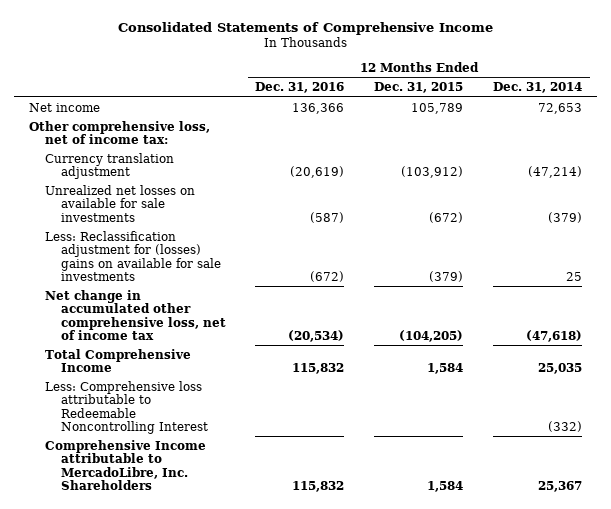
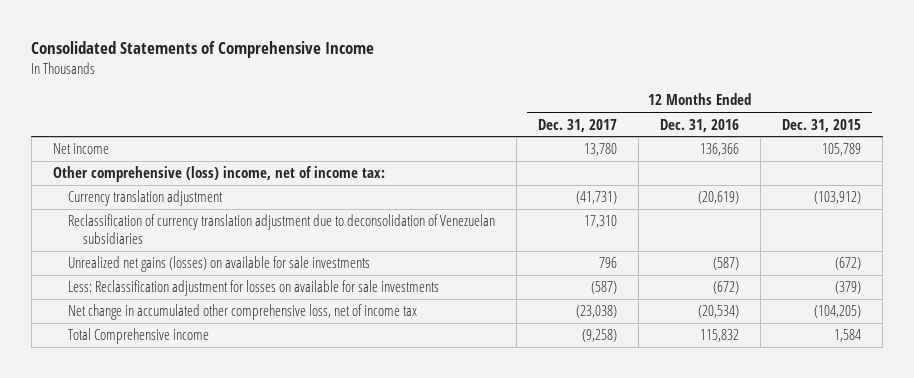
- | 12 Months Ended Dec. 31, 2016 | 12 Months Ended Dec. 31, 2015 | 12 Months Ended Dec. 31, 2014
+ | 12 Months Ended Dec. 31, 2017 | 12 Months Ended Dec. 31, 2016 | 12 Months Ended Dec. 31, 2015
- Other comprehensive loss, net of income tax:
+ Other comprehensive (loss) income, net of income tax:
- Unrealized net losses on available for sale investments | (587) | (672) | (379)
- Less: Reclassification adjustment for (losses) gains on available for sale investments | (672) | (379) | 25
+ Reclassification of currency translation adjustment due to deconsolidation of Venezuelan subsidiaries | 17,310 | |
+ Unrealized net gains (losses) on available for sale investments | 796 | (587) | (672)
+ Less: Reclassification adjustment for losses on available for sale investments | (587) | (672) | (379)
- Total Comprehensive Income | 115,832 | 1,584 | 25,035
- Less: Comprehensive loss attributable to Redeemable Noncontrolling Interest | | | (332)
- Comprehensive Income attributable to MercadoLibre, Inc. Shareholders | 115,832 | 1,584 | 25,367
+ Total Comprehensive income | (9,258) | 115,832 | 1,584

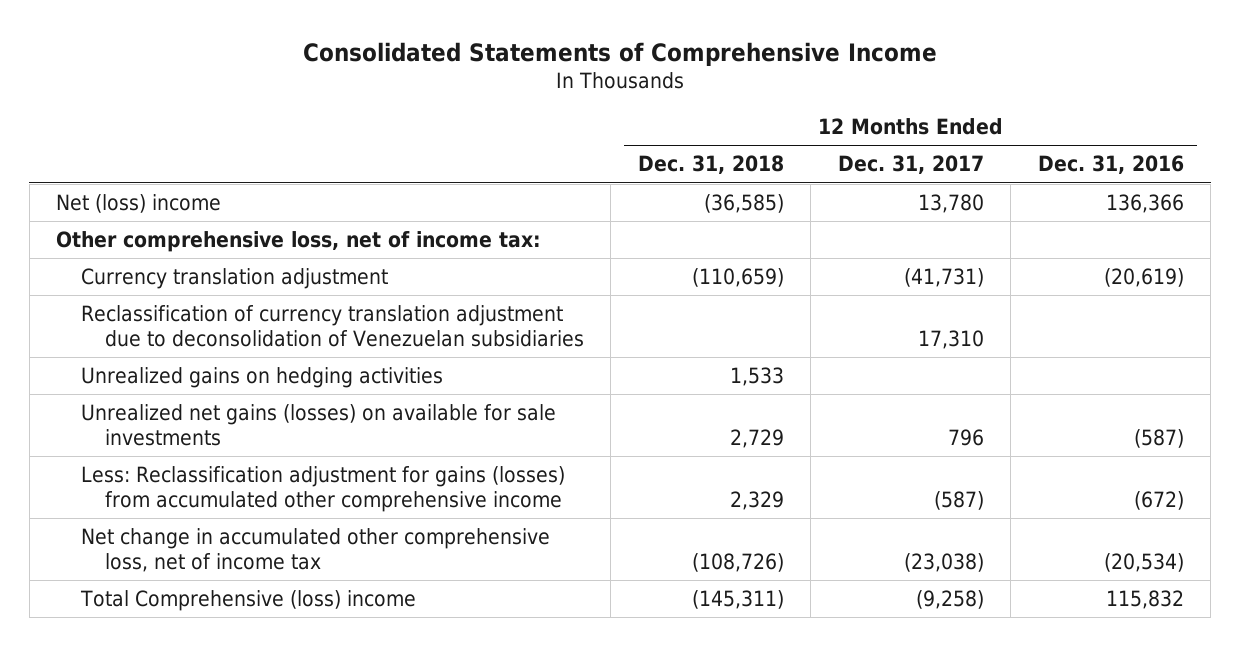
- | 12 Months Ended Dec. 31, 2017 | 12 Months Ended Dec. 31, 2016 | 12 Months Ended Dec. 31, 2015
+ | 12 Months Ended Dec. 31, 2018 | 12 Months Ended Dec. 31, 2017 | 12 Months Ended Dec. 31, 2016
- Net income | 13,780 | 136,366 | 105,789
- Other comprehensive (loss) income, net of income tax:
+ Net (loss) income | (36,585) | 13,780 | 136,366
+ Other comprehensive loss, net of income tax:
+ Unrealized gains on hedging activities | 1,533 | |
- Less: Reclassification adjustment for losses on available for sale investments | (587) | (672) | (379)
+ Less: Reclassification adjustment for gains (losses) from accumulated other comprehensive income | 2,329 | (587) | (672)
- Total Comprehensive income | (9,258) | 115,832 | 1,584
+ Total Comprehensive (loss) income | (145,311) | (9,258) | 115,832

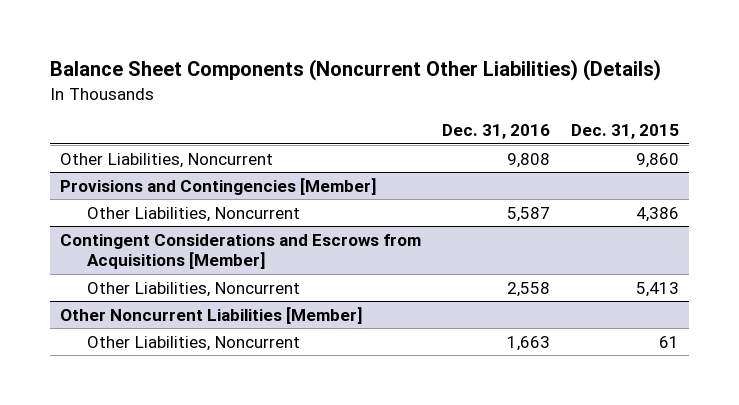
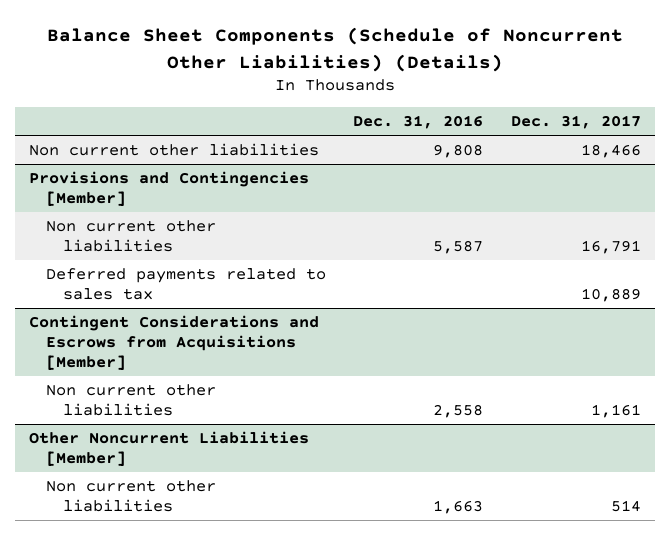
- Balance Sheet Components (Noncurrent Other Liabilities) (Details)
+ Balance Sheet Components (Schedule of Noncurrent Other Liabilities) (Details)
- | Dec. 31, 2016 | Dec. 31, 2015
+ | Dec. 31, 2016 | Dec. 31, 2017
- Other Liabilities, Noncurrent | 9,808 | 9,860
+ Non current other liabilities | 9,808 | 18,466
@ Provisions and Contingencies [Member]
- Other Liabilities, Noncurrent | 5,587 | 4,386
+ Non current other liabilities | 5,587 | 16,791
+ Deferred payments related to sales tax | | 10,889
@ Contingent Considerations and Escrows from Acquisitions [Member]
- Other Liabilities, Noncurrent | 2,558 | 5,413
+ Non current other liabilities | 2,558 | 1,161
@ Other Noncurrent Liabilities [Member]
- Other Liabilities, Noncurrent | 1,663 | 61
+ Non current other liabilities | 1,663 | 514

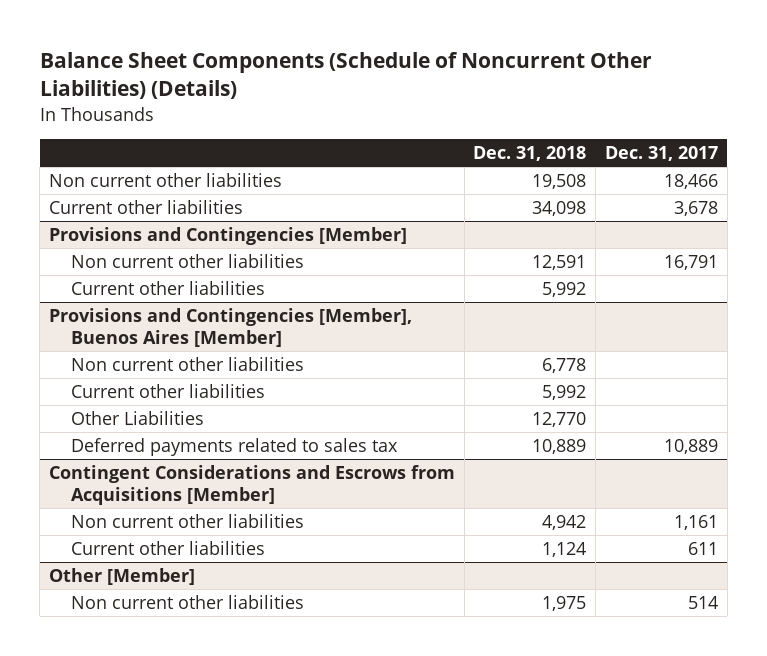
- | Dec. 31, 2016 | Dec. 31, 2017
+ | Dec. 31, 2018 | Dec. 31, 2017
+ Current other liabilities | 34,098 | 3,678
@ Provisions and Contingencies [Member]
+ Current other liabilities | 5,992 |
+ Provisions and Contingencies [Member], Buenos Aires [Member]
+ Non current other liabilities | 6,778 |
+ Current other liabilities | 5,992 |
+ Other Liabilities | 12,770 |
- Other Noncurrent Liabilities [Member]
@ Contingent Considerations and Escrows from Acquisitions [Member]
+ Current other liabilities | 1,124 | 611
+ Other [Member]

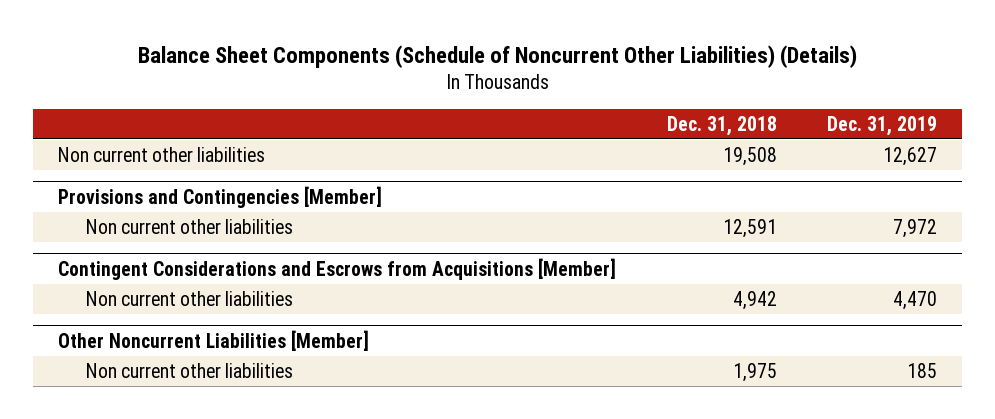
- | Dec. 31, 2018 | Dec. 31, 2017
+ | Dec. 31, 2018 | Dec. 31, 2019
- Current other liabilities | 34,098 | 3,678
@ Provisions and Contingencies [Member]
- Current other liabilities | 5,992 |
- Provisions and Contingencies [Member], Buenos Aires [Member]
- Non current other liabilities | 6,778 |
- Current other liabilities | 5,992 |
- Other Liabilities | 12,770 |
- Deferred payments related to sales tax | 10,889 | 10,889
@ Contingent Considerations and Escrows from Acquisitions [Member]
- Current other liabilities | 1,124 | 611
- Other [Member]
+ Other Noncurrent Liabilities [Member]

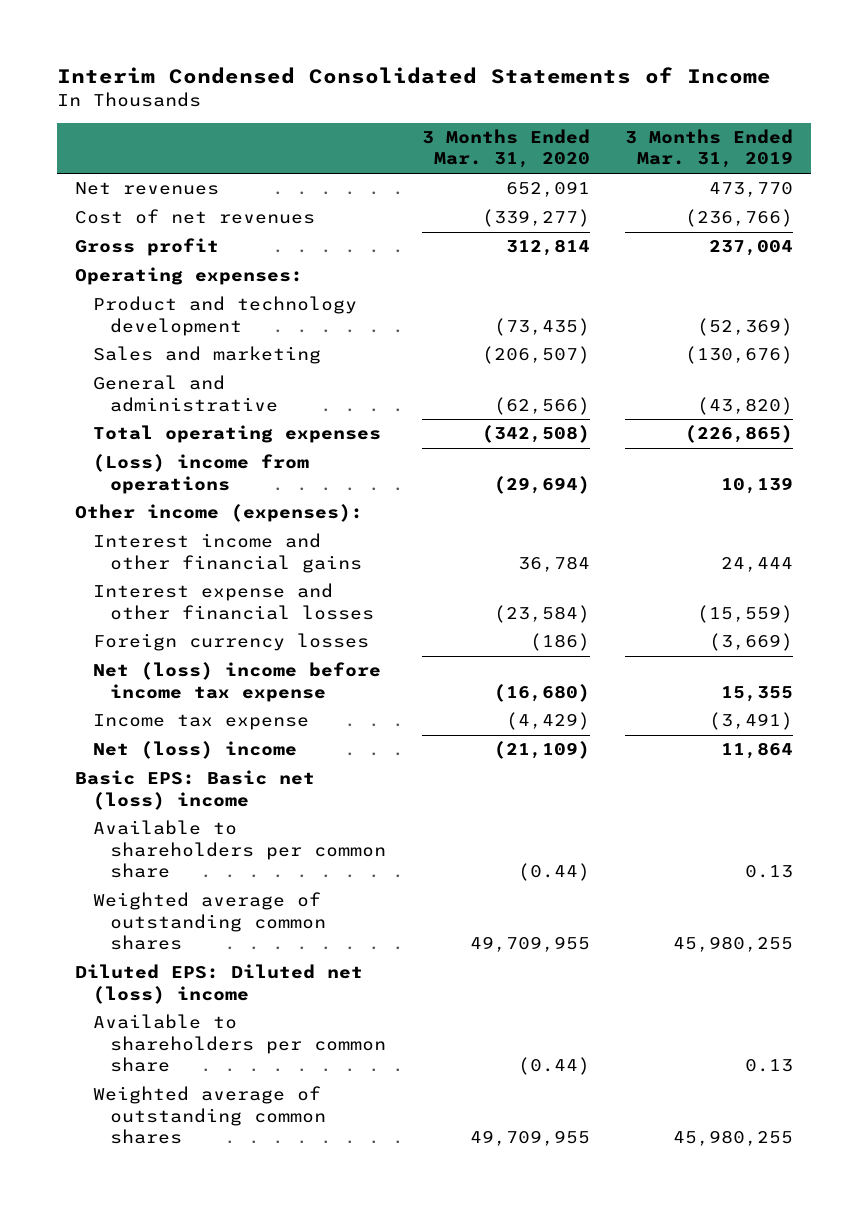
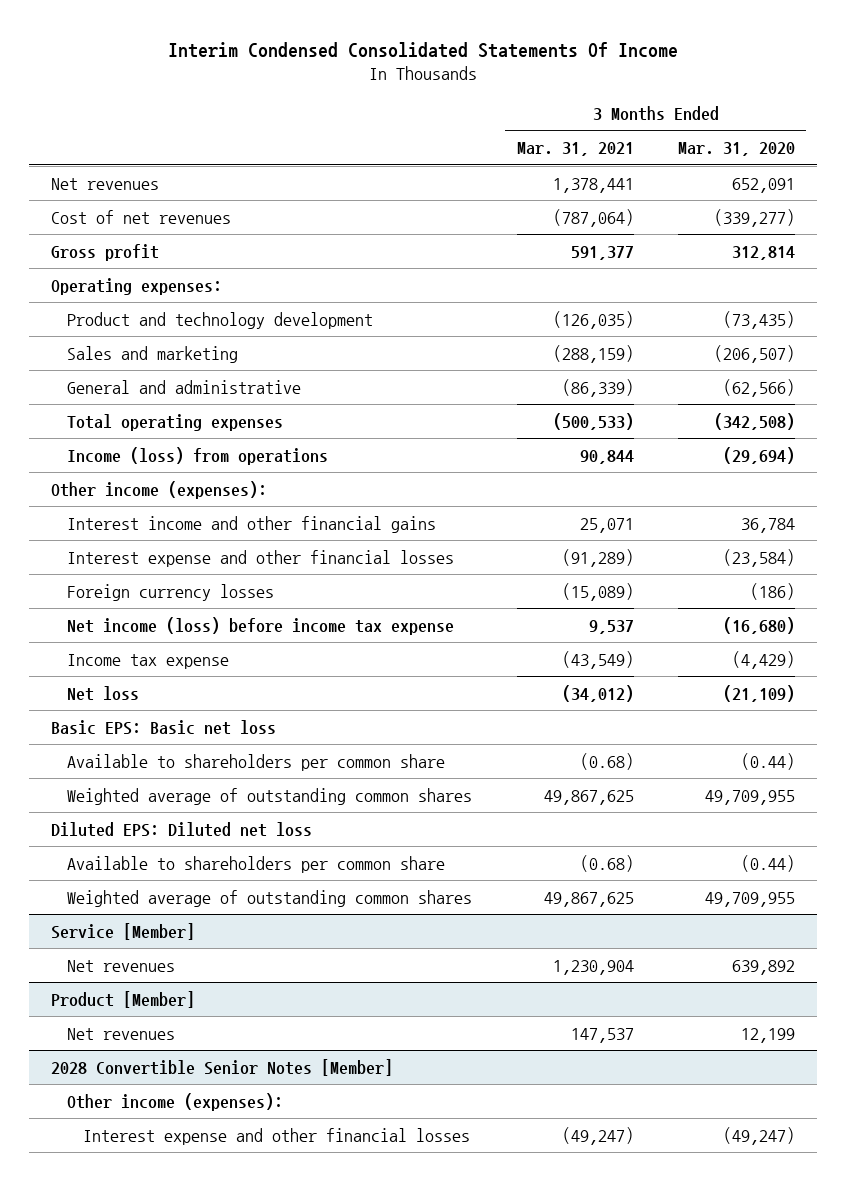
- Interim Condensed Consolidated Statements of Income
+ Interim Condensed Consolidated Statements Of Income
- | 3 Months Ended Mar. 31, 2020 | 3 Months Ended Mar. 31, 2019
+ | 3 Months Ended Mar. 31, 2021 | 3 Months Ended Mar. 31, 2020
- (Loss) income from operations | (29,694) | 10,139
+ Income (loss) from operations | 90,844 | (29,694)
- Net (loss) income before income tax expense | (16,680) | 15,355
+ Net income (loss) before income tax expense | 9,537 | (16,680)
- Net (loss) income | (21,109) | 11,864
- Basic EPS: Basic net (loss) income
+ Net loss | (34,012) | (21,109)
+ Basic EPS: Basic net loss
- Diluted EPS: Diluted net (loss) income
+ Diluted EPS: Diluted net loss
+ Service [Member]
+ Net revenues | 1,230,904 | 639,892
+ Product [Member]
+ Net revenues | 147,537 | 12,199
+ 2028 Convertible Senior Notes [Member]
+ Other income (expenses):
+ Interest expense and other financial losses | (49,247) | (49,247)

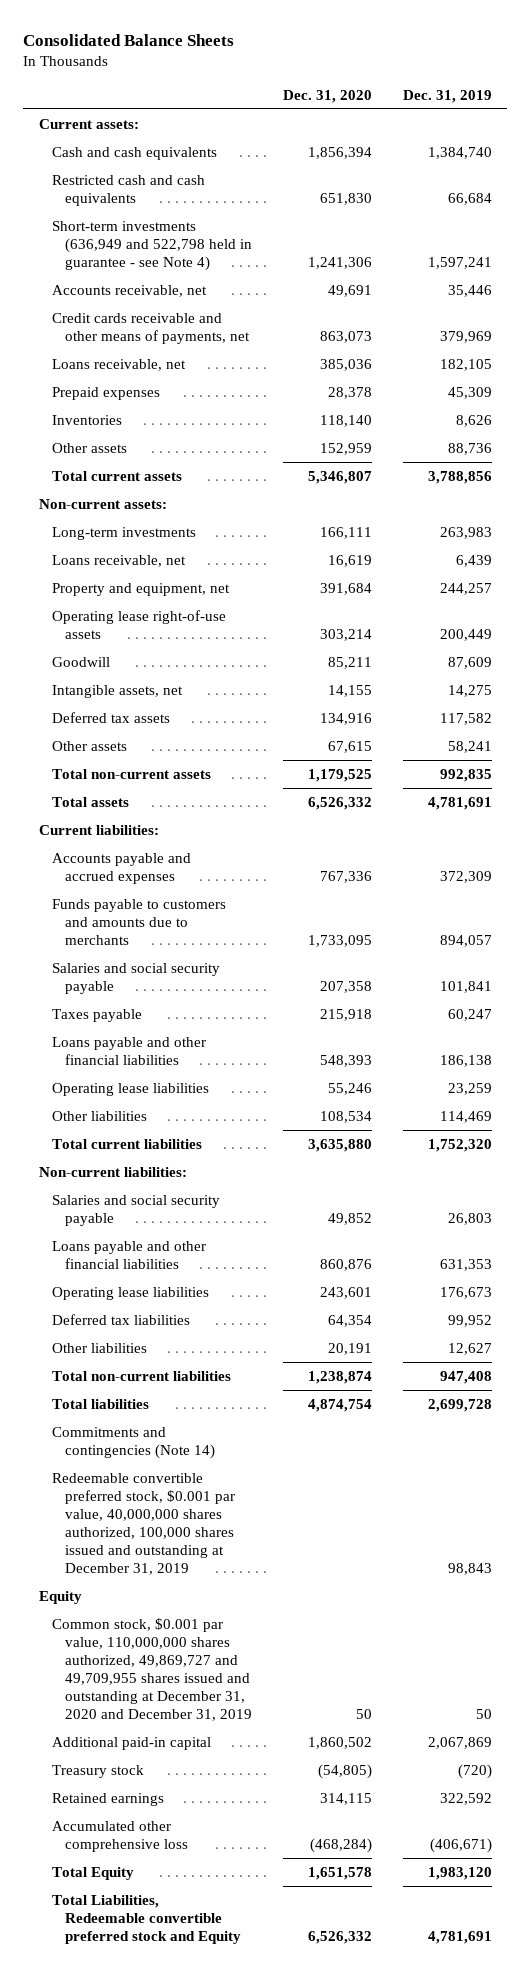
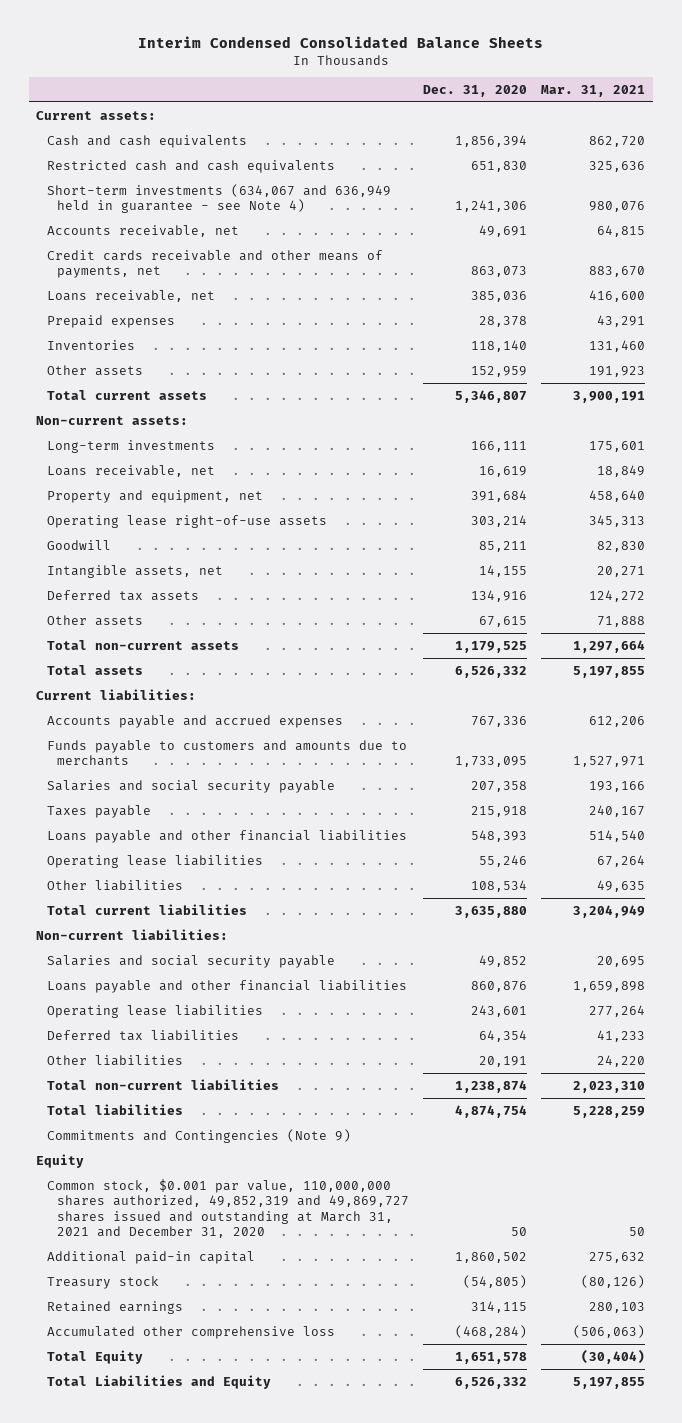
- Consolidated Balance Sheets
+ Interim Condensed Consolidated Balance Sheets
- | Dec. 31, 2020 | Dec. 31, 2019
+ | Dec. 31, 2020 | Mar. 31, 2021
- Short-term investments (636,949 and 522,798 held in guarantee - see Note 4) | 1,241,306 | 1,597,241
+ Short-term investments (634,067 and 636,949 held in guarantee - see Note 4) | 1,241,306 | 980,076
- Commitments and contingencies (Note 14)
- Redeemable convertible preferred stock, $0.001 par value, 40,000,000 shares authorized, 100,000 shares issued and outstanding at December 31, 2019 | | 98,843
+ Commitments and Contingencies (Note 9)
- Common stock, $0.001 par value, 110,000,000 shares authorized, 49,869,727 and 49,709,955 shares issued and outstanding at December 31, 2020 and December 31, 2019 | 50 | 50
+ Common stock, $0.001 par value, 110,000,000 shares authorized, 49,852,319 and 49,869,727 shares issued and outstanding at March 31, 2021 and December 31, 2020 | 50 | 50
- Total Liabilities, Redeemable convertible preferred stock and Equity | 6,526,332 | 4,781,691
+ Total Liabilities and Equity | 6,526,332 | 5,197,855

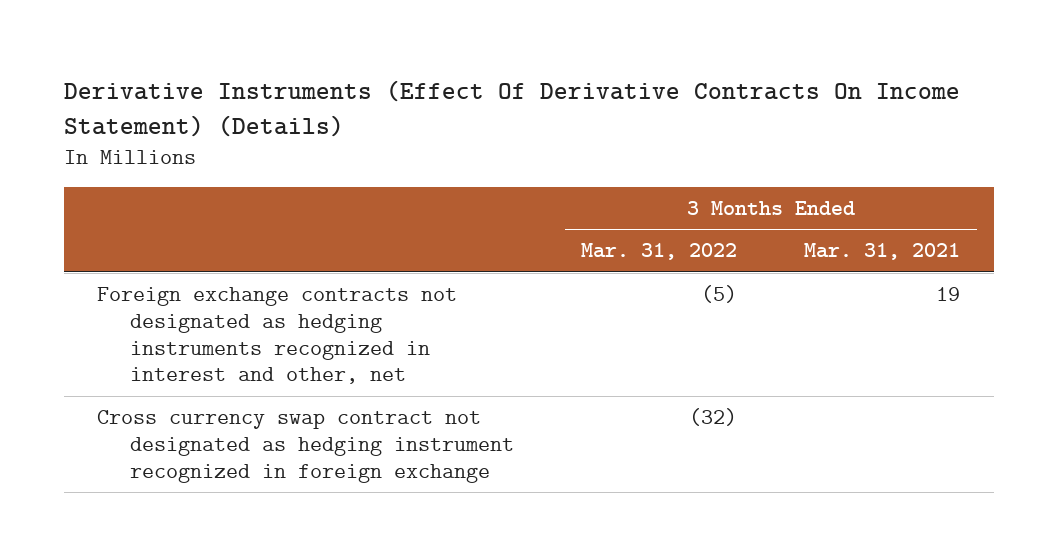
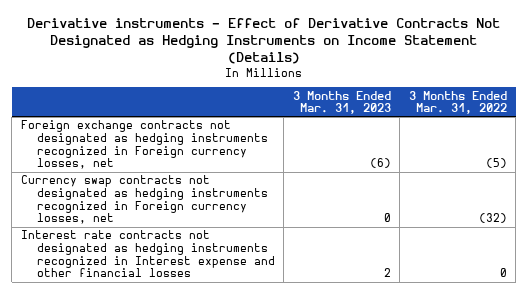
- Derivative Instruments (Effect Of Derivative Contracts On Income Statement) (Details)
+ Derivative instruments - Effect of Derivative Contracts Not Designated as Hedging Instruments on Income Statement (Details)
- | 3 Months Ended Mar. 31, 2022 | 3 Months Ended Mar. 31, 2021
+ | 3 Months Ended Mar. 31, 2023 | 3 Months Ended Mar. 31, 2022
- Foreign exchange contracts not designated as hedging instruments recognized in interest and other, net | (5) | 19
- Cross currency swap contract not designated as hedging instrument recognized in foreign exchange | (32) |
+ Foreign exchange contracts not designated as hedging instruments recognized in Foreign currency losses, net | (6) | (5)
+ Currency swap contracts not designated as hedging instruments recognized in Foreign currency losses, net | 0 | (32)
+ Interest rate contracts not designated as hedging instruments recognized in Interest expense and other financial losses | 2 | 0

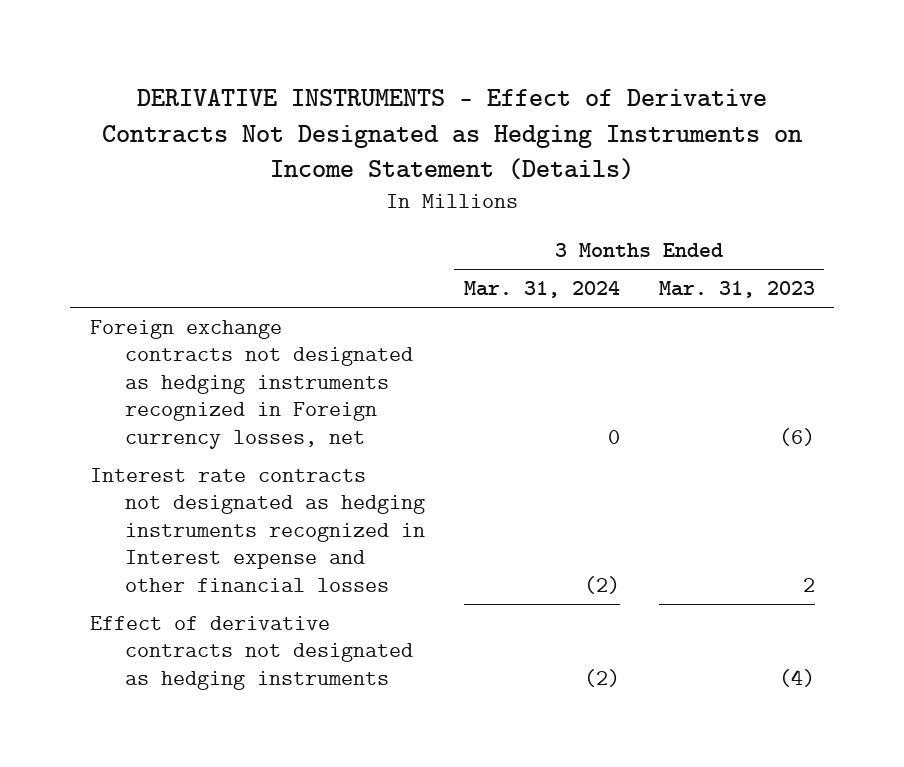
- Derivative instruments - Effect of Derivative Contracts Not Designated as Hedging Instruments on Income Statement (Details)
+ DERIVATIVE INSTRUMENTS - Effect of Derivative Contracts Not Designated as Hedging Instruments on Income Statement (Details)
- | 3 Months Ended Mar. 31, 2023 | 3 Months Ended Mar. 31, 2022
+ | 3 Months Ended Mar. 31, 2024 | 3 Months Ended Mar. 31, 2023
- Currency swap contracts not designated as hedging instruments recognized in Foreign currency losses, net | 0 | (32)
+ Effect of derivative contracts not designated as hedging instruments | (2) | (4)

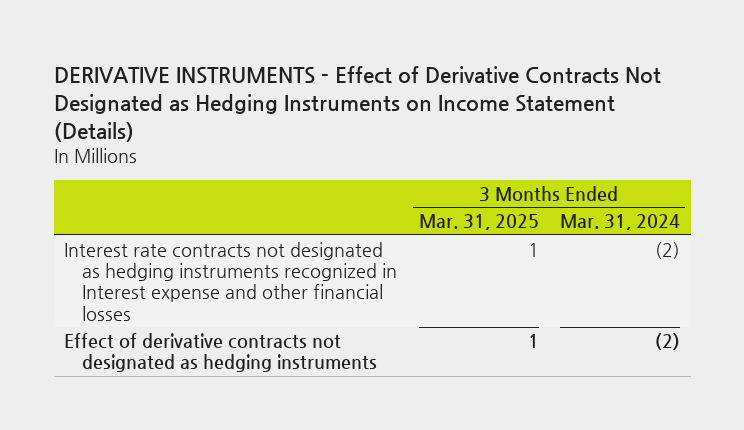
- | 3 Months Ended Mar. 31, 2024 | 3 Months Ended Mar. 31, 2023
+ | 3 Months Ended Mar. 31, 2025 | 3 Months Ended Mar. 31, 2024
- Foreign exchange contracts not designated as hedging instruments recognized in Foreign currency losses, net | 0 | (6)

